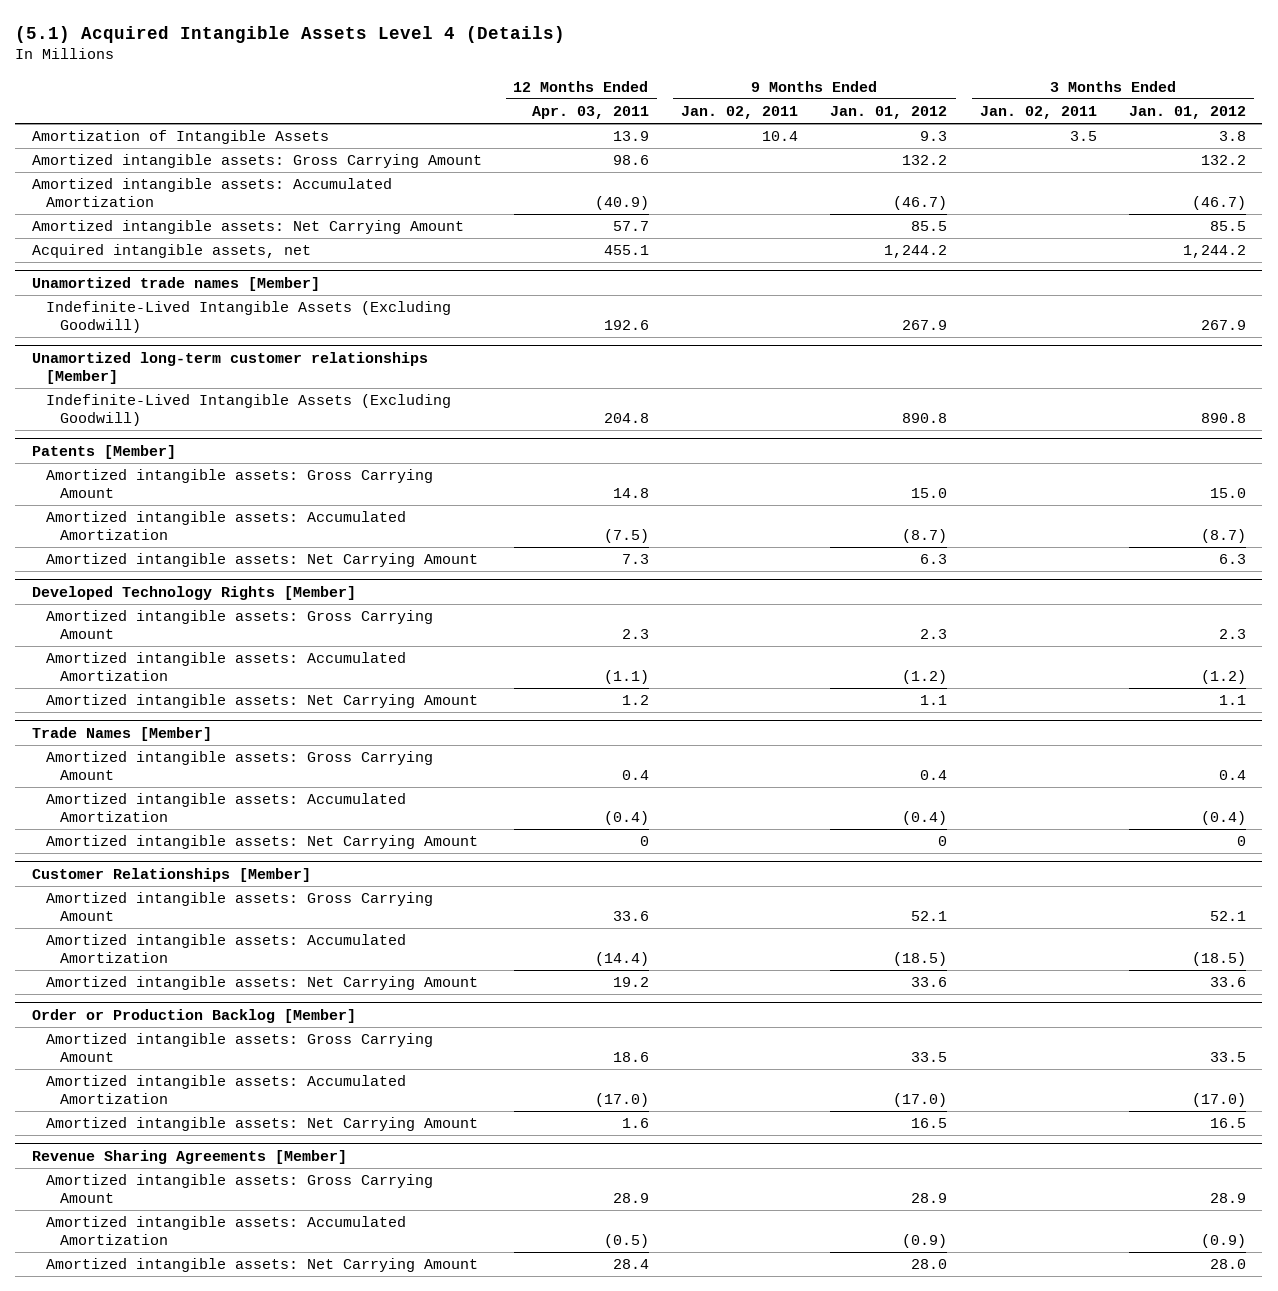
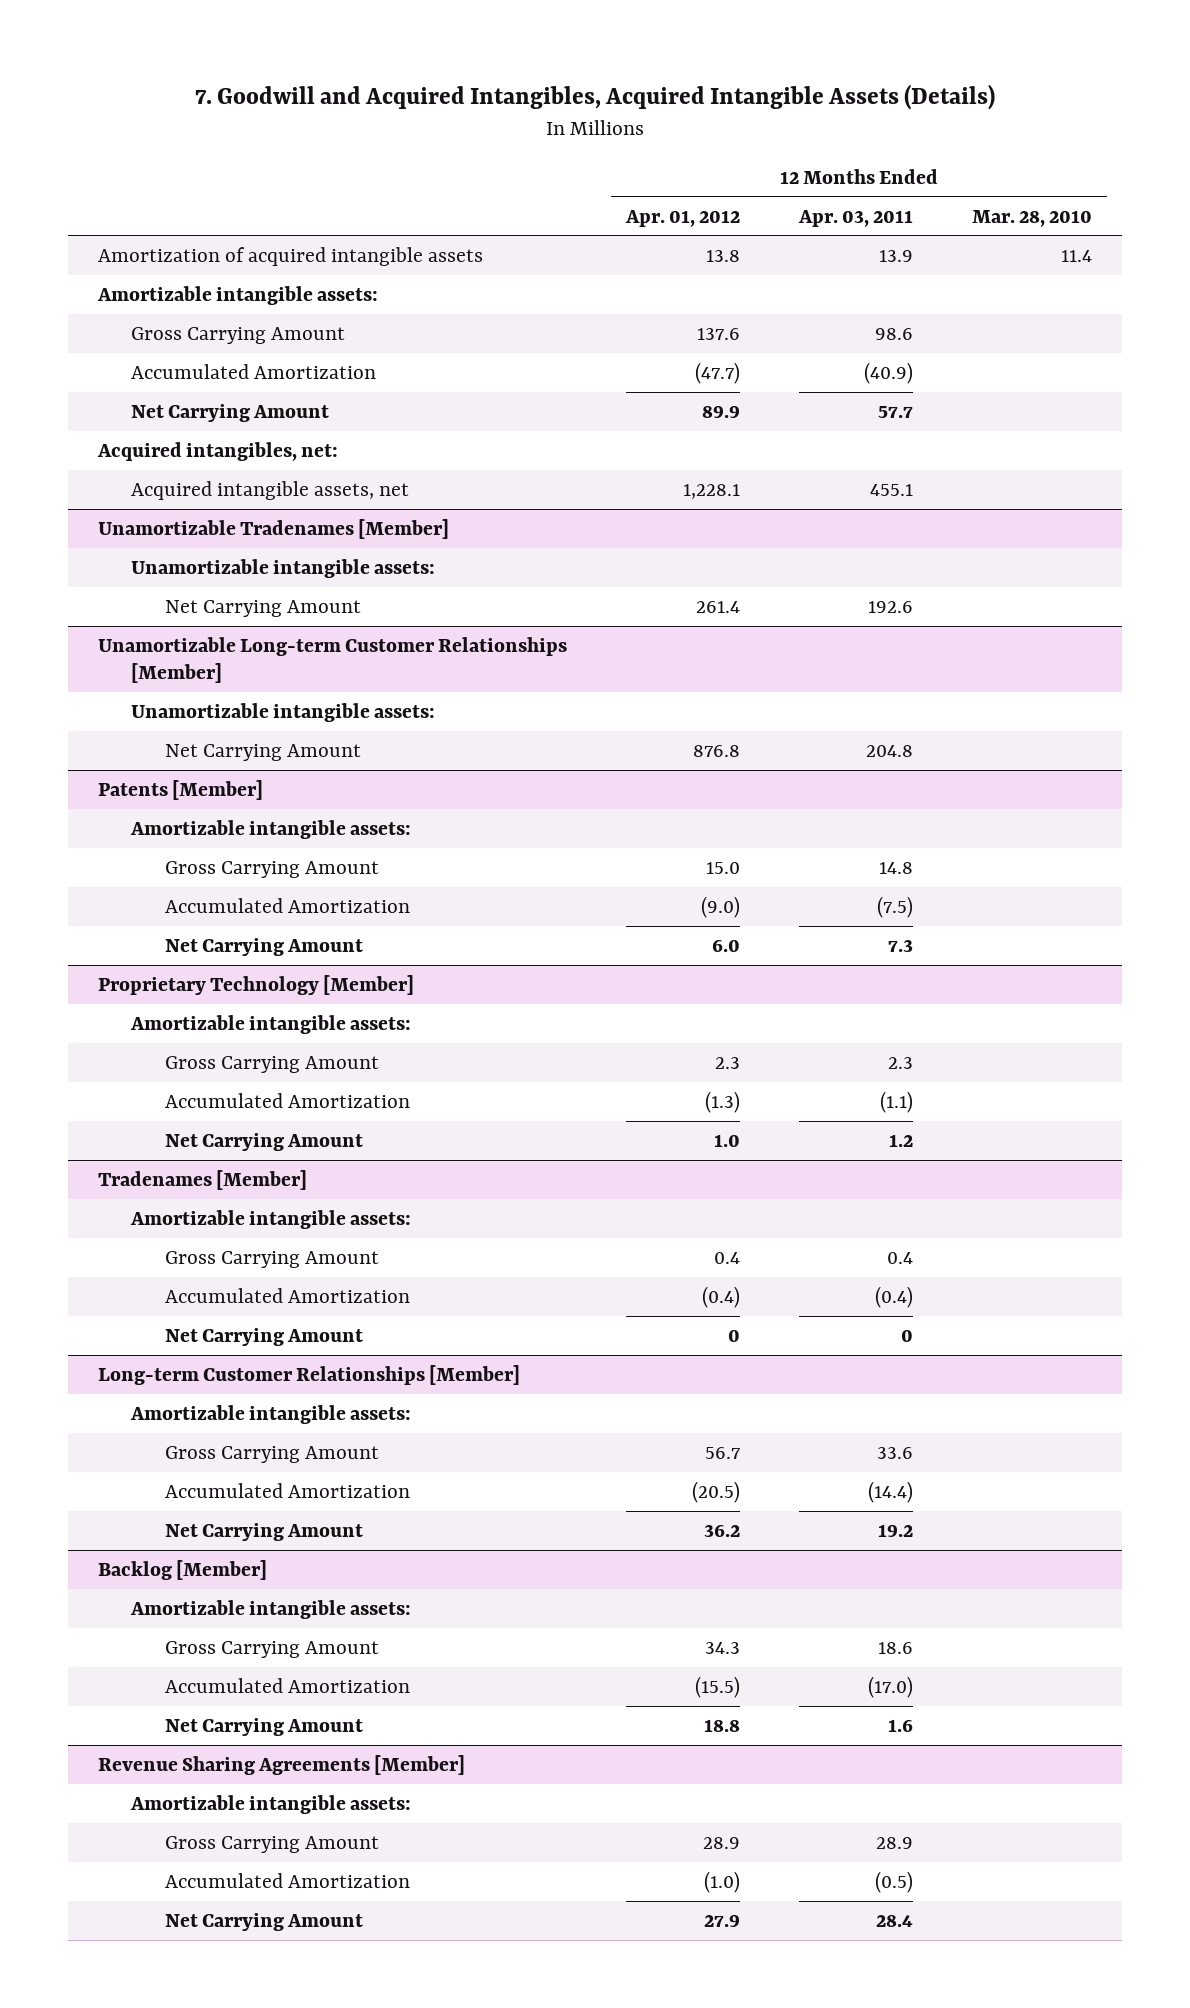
- (5.1) Acquired Intangible Assets Level 4 (Details)
+ 7. Goodwill and Acquired Intangibles, Acquired Intangible Assets (Details)
- | 12 Months Ended Apr. 03, 2011 | 9 Months Ended Jan. 02, 2011 | 9 Months Ended Jan. 01, 2012 | 3 Months Ended Jan. 02, 2011 | 3 Months Ended Jan. 01, 2012
+ | 12 Months Ended Apr. 01, 2012 | 12 Months Ended Apr. 03, 2011 | 12 Months Ended Mar. 28, 2010
- Amortization of Intangible Assets | 13.9 | 10.4 | 9.3 | 3.5 | 3.8
- Amortized intangible assets: Gross Carrying Amount | 98.6 | | 132.2 | | 132.2
- Amortized intangible assets: Accumulated Amortization | (40.9) | | (46.7) | | (46.7)
- Amortized intangible assets: Net Carrying Amount | 57.7 | | 85.5 | | 85.5
+ Amortization of acquired intangible assets | 13.8 | 13.9 | 11.4
+ Amortizable intangible assets:
+ Gross Carrying Amount | 137.6 | 98.6 |
+ Accumulated Amortization | (47.7) | (40.9) |
+ Net Carrying Amount | 89.9 | 57.7 |
+ Acquired intangibles, net:
- Unamortized trade names [Member]
- Indefinite-Lived Intangible Assets (Excluding Goodwill) | 192.6 | | 267.9 | | 267.9
- Unamortized long-term customer relationships [Member]
- Indefinite-Lived Intangible Assets (Excluding Goodwill) | 204.8 | | 890.8 | | 890.8
+ Unamortizable Tradenames [Member]
+ Unamortizable intangible assets:
+ Net Carrying Amount | 261.4 | 192.6 |
+ Unamortizable Long-term Customer Relationships [Member]
+ Unamortizable intangible assets:
+ Net Carrying Amount | 876.8 | 204.8 |
@ Patents [Member]
- Amortized intangible assets: Gross Carrying Amount | 14.8 | | 15.0 | | 15.0
- Amortized intangible assets: Accumulated Amortization | (7.5) | | (8.7) | | (8.7)
- Amortized intangible assets: Net Carrying Amount | 7.3 | | 6.3 | | 6.3
- Developed Technology Rights [Member]
- Amortized intangible assets: Gross Carrying Amount | 2.3 | | 2.3 | | 2.3
- Amortized intangible assets: Accumulated Amortization | (1.1) | | (1.2) | | (1.2)
- Amortized intangible assets: Net Carrying Amount | 1.2 | | 1.1 | | 1.1
- Trade Names [Member]
- Amortized intangible assets: Gross Carrying Amount | 0.4 | | 0.4 | | 0.4
- Amortized intangible assets: Accumulated Amortization | (0.4) | | (0.4) | | (0.4)
- Amortized intangible assets: Net Carrying Amount | 0 | | 0 | | 0
- Customer Relationships [Member]
- Amortized intangible assets: Gross Carrying Amount | 33.6 | | 52.1 | | 52.1
- Amortized intangible assets: Accumulated Amortization | (14.4) | | (18.5) | | (18.5)
- Amortized intangible assets: Net Carrying Amount | 19.2 | | 33.6 | | 33.6
- Order or Production Backlog [Member]
- Amortized intangible assets: Gross Carrying Amount | 18.6 | | 33.5 | | 33.5
- Amortized intangible assets: Accumulated Amortization | (17.0) | | (17.0) | | (17.0)
- Amortized intangible assets: Net Carrying Amount | 1.6 | | 16.5 | | 16.5
@ Patents [Member]
+ Amortizable intangible assets:
+ Gross Carrying Amount | 15.0 | 14.8 |
+ Accumulated Amortization | (9.0) | (7.5) |
+ Net Carrying Amount | 6.0 | 7.3 |
+ Proprietary Technology [Member]
+ Amortizable intangible assets:
+ Gross Carrying Amount | 2.3 | 2.3 |
+ Accumulated Amortization | (1.3) | (1.1) |
+ Net Carrying Amount | 1.0 | 1.2 |
+ Tradenames [Member]
+ Amortizable intangible assets:
+ Gross Carrying Amount | 0.4 | 0.4 |
+ Accumulated Amortization | (0.4) | (0.4) |
+ Net Carrying Amount | 0 | 0 |
+ Long-term Customer Relationships [Member]
+ Amortizable intangible assets:
+ Gross Carrying Amount | 56.7 | 33.6 |
+ Accumulated Amortization | (20.5) | (14.4) |
+ Net Carrying Amount | 36.2 | 19.2 |
+ Backlog [Member]
+ Amortizable intangible assets:
+ Gross Carrying Amount | 34.3 | 18.6 |
+ Accumulated Amortization | (15.5) | (17.0) |
+ Net Carrying Amount | 18.8 | 1.6 |
@ Revenue Sharing Agreements [Member]
- Amortized intangible assets: Gross Carrying Amount | 28.9 | | 28.9 | | 28.9
- Amortized intangible assets: Accumulated Amortization | (0.5) | | (0.9) | | (0.9)
- Amortized intangible assets: Net Carrying Amount | 28.4 | | 28.0 | | 28.0
+ Amortizable intangible assets:
+ Gross Carrying Amount | 28.9 | 28.9 |
+ Accumulated Amortization | (1.0) | (0.5) |
+ Net Carrying Amount | 27.9 | 28.4 |

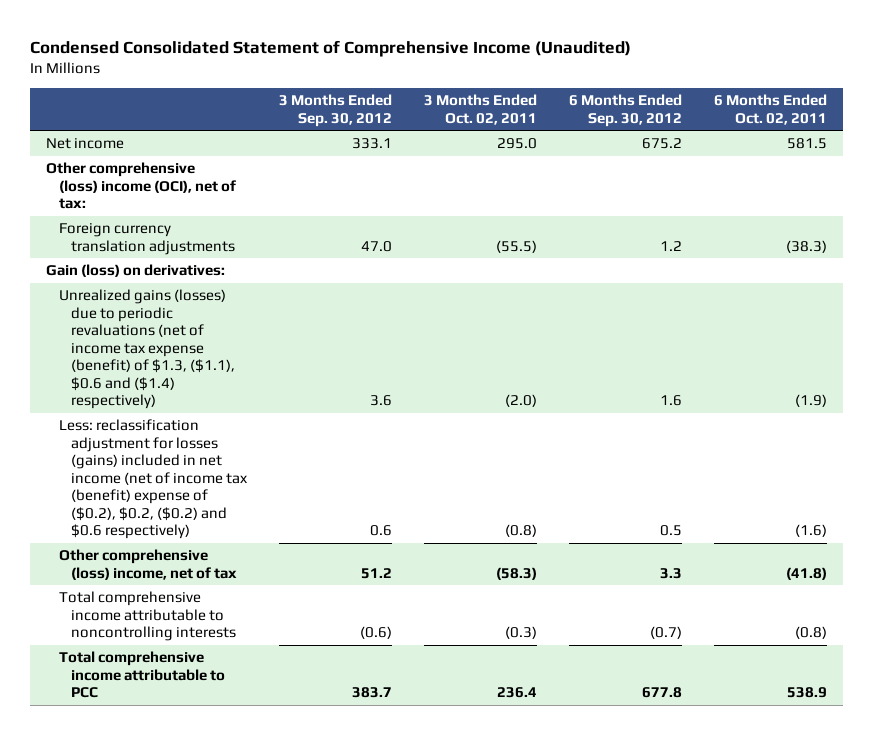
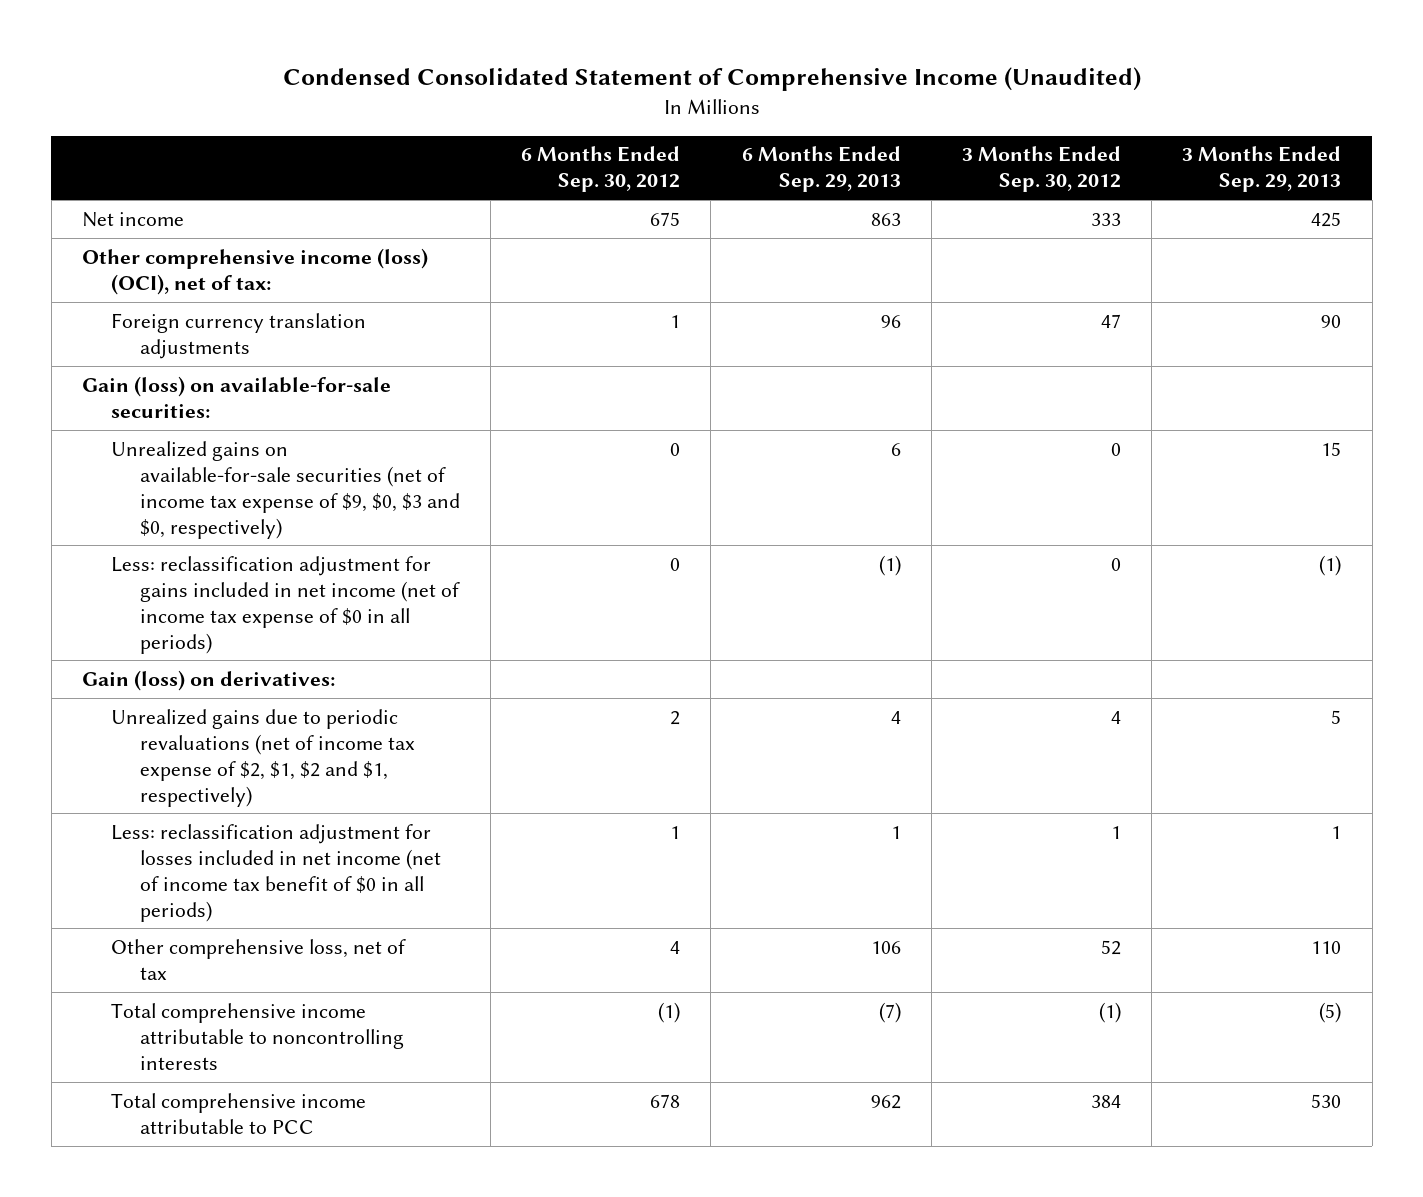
- | 3 Months Ended Sep. 30, 2012 | 3 Months Ended Oct. 02, 2011 | 6 Months Ended Sep. 30, 2012 | 6 Months Ended Oct. 02, 2011
+ | 6 Months Ended Sep. 30, 2012 | 6 Months Ended Sep. 29, 2013 | 3 Months Ended Sep. 30, 2012 | 3 Months Ended Sep. 29, 2013
- Net income | 333.1 | 295.0 | 675.2 | 581.5
- Other comprehensive (loss) income (OCI), net of tax:
- Foreign currency translation adjustments | 47.0 | (55.5) | 1.2 | (38.3)
+ Net income | 675 | 863 | 333 | 425
+ Other comprehensive income (loss) (OCI), net of tax:
+ Foreign currency translation adjustments | 1 | 96 | 47 | 90
+ Gain (loss) on available-for-sale securities:
+ Unrealized gains on available-for-sale securities (net of income tax expense of $9, $0, $3 and $0, respectively) | 0 | 6 | 0 | 15
+ Less: reclassification adjustment for gains included in net income (net of income tax expense of $0 in all periods) | 0 | (1) | 0 | (1)
- Unrealized gains (losses) due to periodic revaluations (net of income tax expense (benefit) of $1.3, ($1.1), $0.6 and ($1.4) respectively) | 3.6 | (2.0) | 1.6 | (1.9)
- Less: reclassification adjustment for losses (gains) included in net income (net of income tax (benefit) expense of ($0.2), $0.2, ($0.2) and $0.6 respectively) | 0.6 | (0.8) | 0.5 | (1.6)
- Other comprehensive (loss) income, net of tax | 51.2 | (58.3) | 3.3 | (41.8)
- Total comprehensive income attributable to noncontrolling interests | (0.6) | (0.3) | (0.7) | (0.8)
- Total comprehensive income attributable to PCC | 383.7 | 236.4 | 677.8 | 538.9
+ Unrealized gains due to periodic revaluations (net of income tax expense of $2, $1, $2 and $1, respectively) | 2 | 4 | 4 | 5
+ Less: reclassification adjustment for losses included in net income (net of income tax benefit of $0 in all periods) | 1 | 1 | 1 | 1
+ Other comprehensive loss, net of tax | 4 | 106 | 52 | 110
+ Total comprehensive income attributable to noncontrolling interests | (1) | (7) | (1) | (5)
+ Total comprehensive income attributable to PCC | 678 | 962 | 384 | 530

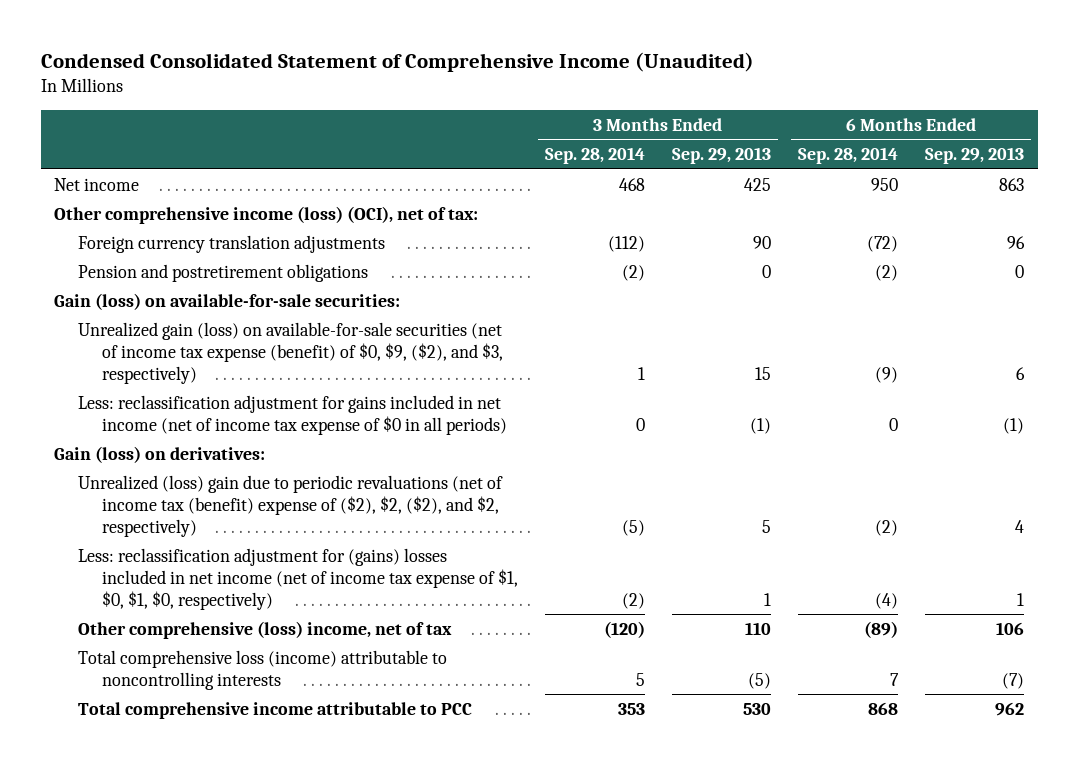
- | 6 Months Ended Sep. 30, 2012 | 6 Months Ended Sep. 29, 2013 | 3 Months Ended Sep. 30, 2012 | 3 Months Ended Sep. 29, 2013
+ | 3 Months Ended Sep. 28, 2014 | 3 Months Ended Sep. 29, 2013 | 6 Months Ended Sep. 28, 2014 | 6 Months Ended Sep. 29, 2013
+ Pension and postretirement obligations | (2) | 0 | (2) | 0
- Unrealized gains on available-for-sale securities (net of income tax expense of $9, $0, $3 and $0, respectively) | 0 | 6 | 0 | 15
+ Unrealized gain (loss) on available-for-sale securities (net of income tax expense (benefit) of $0, $9, ($2), and $3, respectively) | 1 | 15 | (9) | 6
- Unrealized gains due to periodic revaluations (net of income tax expense of $2, $1, $2 and $1, respectively) | 2 | 4 | 4 | 5
- Less: reclassification adjustment for losses included in net income (net of income tax benefit of $0 in all periods) | 1 | 1 | 1 | 1
- Other comprehensive loss, net of tax | 4 | 106 | 52 | 110
- Total comprehensive income attributable to noncontrolling interests | (1) | (7) | (1) | (5)
+ Unrealized (loss) gain due to periodic revaluations (net of income tax (benefit) expense of ($2), $2, ($2), and $2, respectively) | (5) | 5 | (2) | 4
+ Less: reclassification adjustment for (gains) losses included in net income (net of income tax expense of $1, $0, $1, $0, respectively) | (2) | 1 | (4) | 1
+ Other comprehensive (loss) income, net of tax | (120) | 110 | (89) | 106
+ Total comprehensive loss (income) attributable to noncontrolling interests | 5 | (5) | 7 | (7)

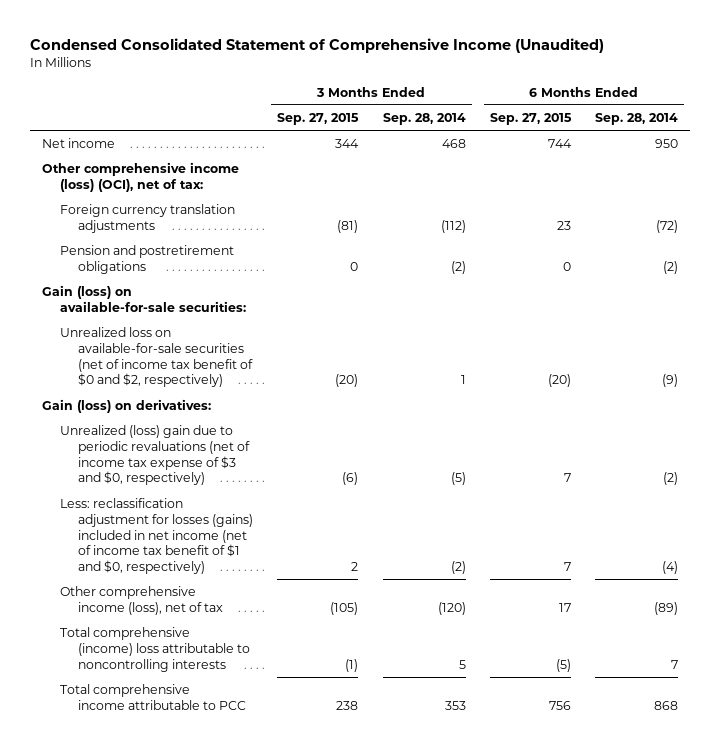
- | 3 Months Ended Sep. 28, 2014 | 3 Months Ended Sep. 29, 2013 | 6 Months Ended Sep. 28, 2014 | 6 Months Ended Sep. 29, 2013
+ | 3 Months Ended Sep. 27, 2015 | 3 Months Ended Sep. 28, 2014 | 6 Months Ended Sep. 27, 2015 | 6 Months Ended Sep. 28, 2014
- Unrealized gain (loss) on available-for-sale securities (net of income tax expense (benefit) of $0, $9, ($2), and $3, respectively) | 1 | 15 | (9) | 6
- Less: reclassification adjustment for gains included in net income (net of income tax expense of $0 in all periods) | 0 | (1) | 0 | (1)
+ Unrealized loss on available-for-sale securities (net of income tax benefit of $0 and $2, respectively) | (20) | 1 | (20) | (9)
- Unrealized (loss) gain due to periodic revaluations (net of income tax (benefit) expense of ($2), $2, ($2), and $2, respectively) | (5) | 5 | (2) | 4
- Less: reclassification adjustment for (gains) losses included in net income (net of income tax expense of $1, $0, $1, $0, respectively) | (2) | 1 | (4) | 1
- Other comprehensive (loss) income, net of tax | (120) | 110 | (89) | 106
- Total comprehensive loss (income) attributable to noncontrolling interests | 5 | (5) | 7 | (7)
+ Unrealized (loss) gain due to periodic revaluations (net of income tax expense of $3 and $0, respectively) | (6) | (5) | 7 | (2)
+ Less: reclassification adjustment for losses (gains) included in net income (net of income tax benefit of $1 and $0, respectively) | 2 | (2) | 7 | (4)
+ Other comprehensive income (loss), net of tax | (105) | (120) | 17 | (89)
+ Total comprehensive (income) loss attributable to noncontrolling interests | (1) | 5 | (5) | 7

